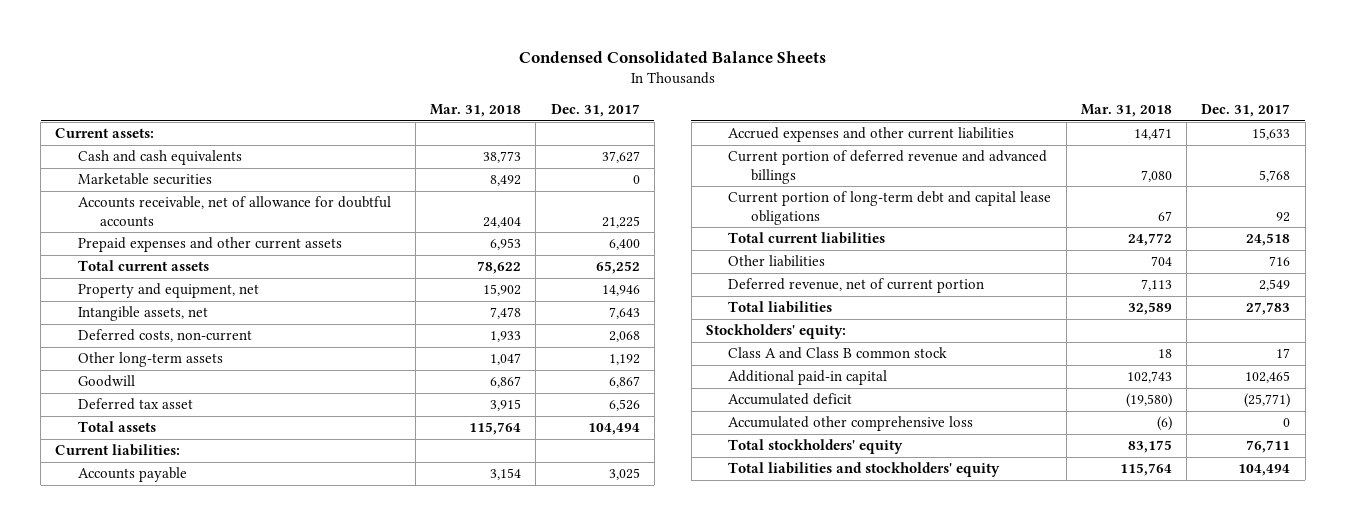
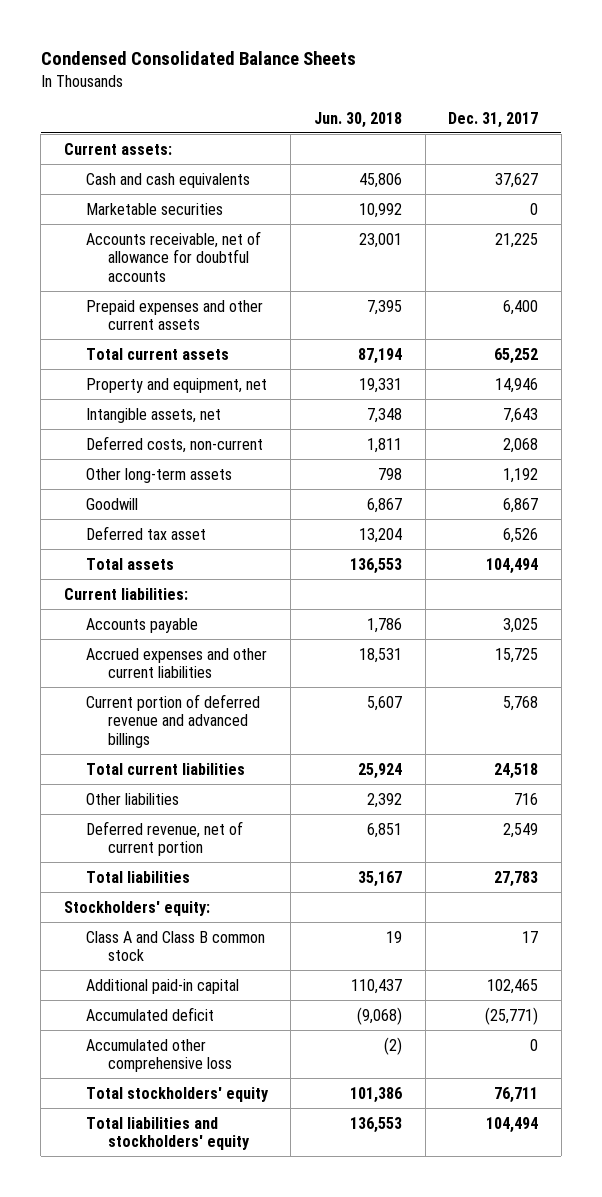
- | Mar. 31, 2018 | Dec. 31, 2017
+ | Jun. 30, 2018 | Dec. 31, 2017
- Accrued expenses and other current liabilities | 14,471 | 15,633
+ Accrued expenses and other current liabilities | 18,531 | 15,725
- Current portion of long-term debt and capital lease obligations | 67 | 92

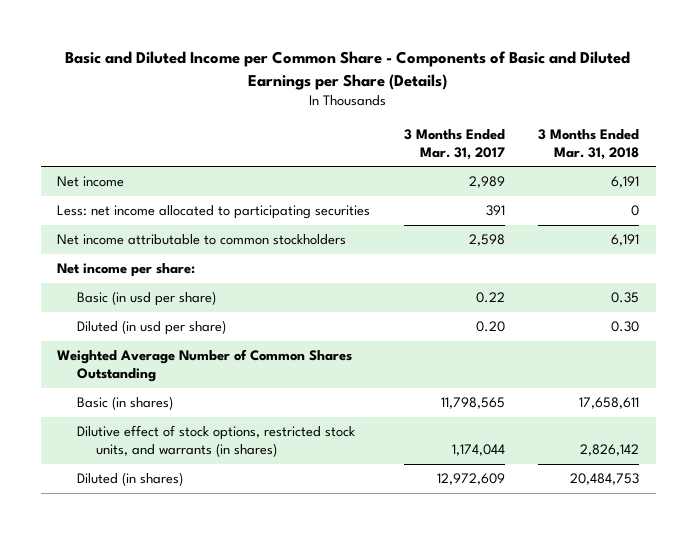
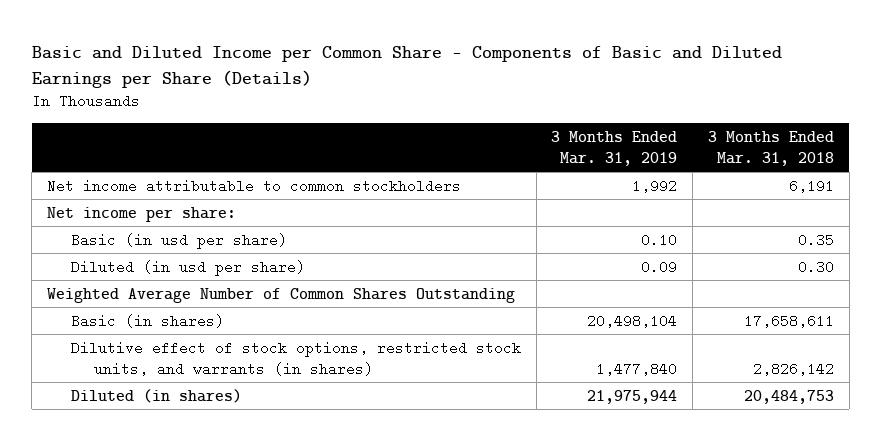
- | 3 Months Ended Mar. 31, 2017 | 3 Months Ended Mar. 31, 2018
+ | 3 Months Ended Mar. 31, 2019 | 3 Months Ended Mar. 31, 2018
- Net income | 2,989 | 6,191
- Less: net income allocated to participating securities | 391 | 0

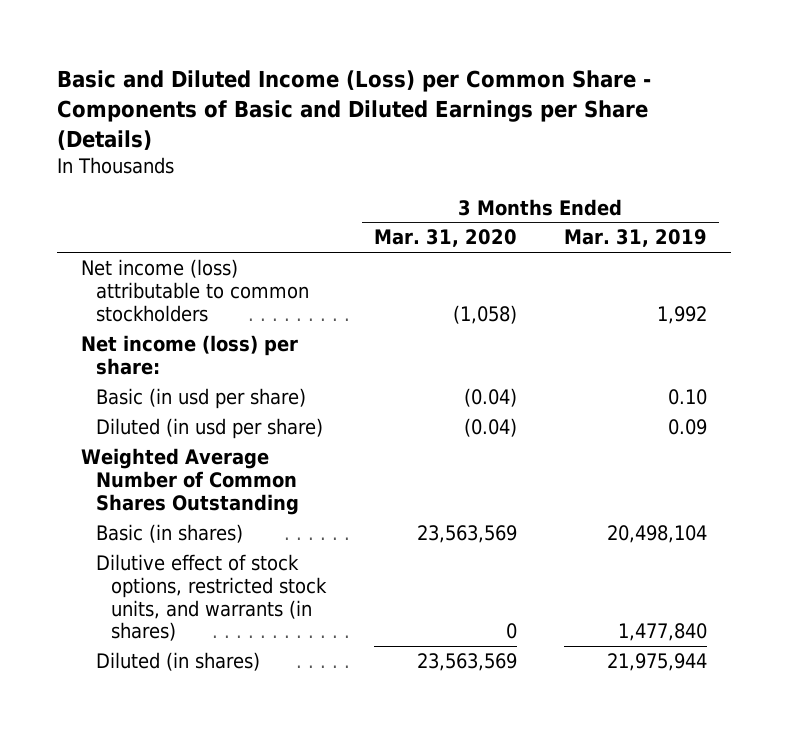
- Basic and Diluted Income per Common Share - Components of Basic and Diluted Earnings per Share (Details)
+ Basic and Diluted Income (Loss) per Common Share - Components of Basic and Diluted Earnings per Share (Details)
- | 3 Months Ended Mar. 31, 2019 | 3 Months Ended Mar. 31, 2018
+ | 3 Months Ended Mar. 31, 2020 | 3 Months Ended Mar. 31, 2019
- Net income attributable to common stockholders | 1,992 | 6,191
- Net income per share:
+ Net income (loss) attributable to common stockholders | (1,058) | 1,992
+ Net income (loss) per share:

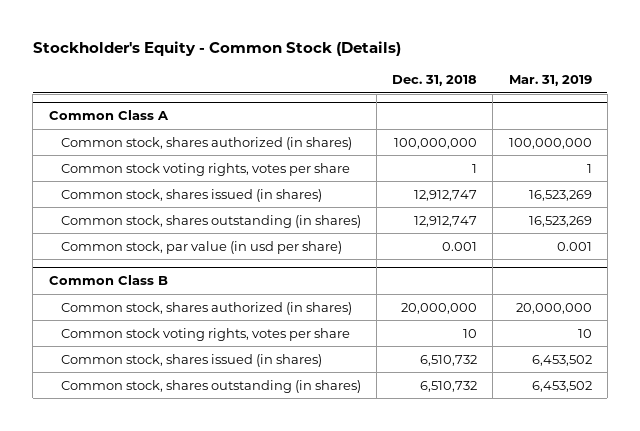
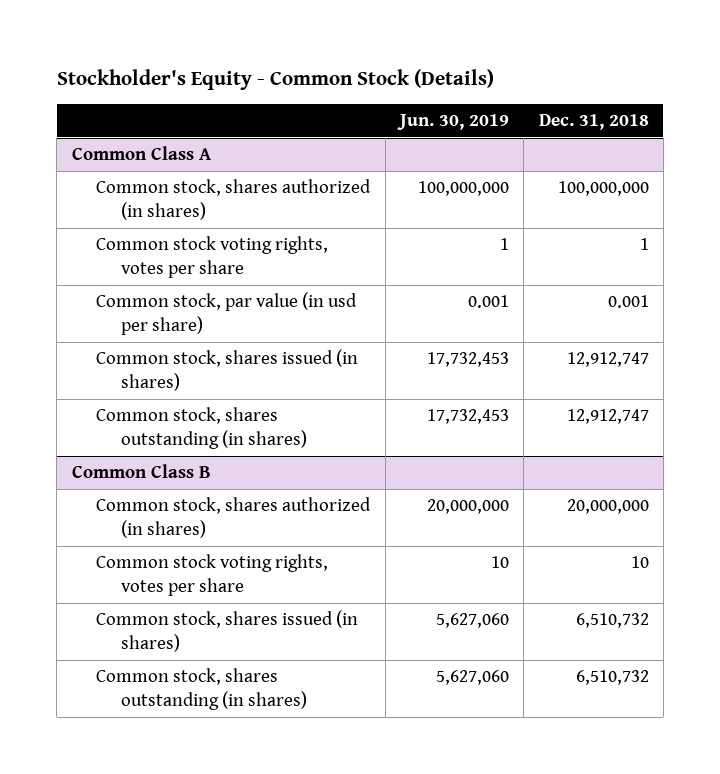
- | Dec. 31, 2018 | Mar. 31, 2019
+ | Jun. 30, 2019 | Dec. 31, 2018
@ Common Class A
moved up: Common stock, par value (in usd per share) | 0.001 | 0.001

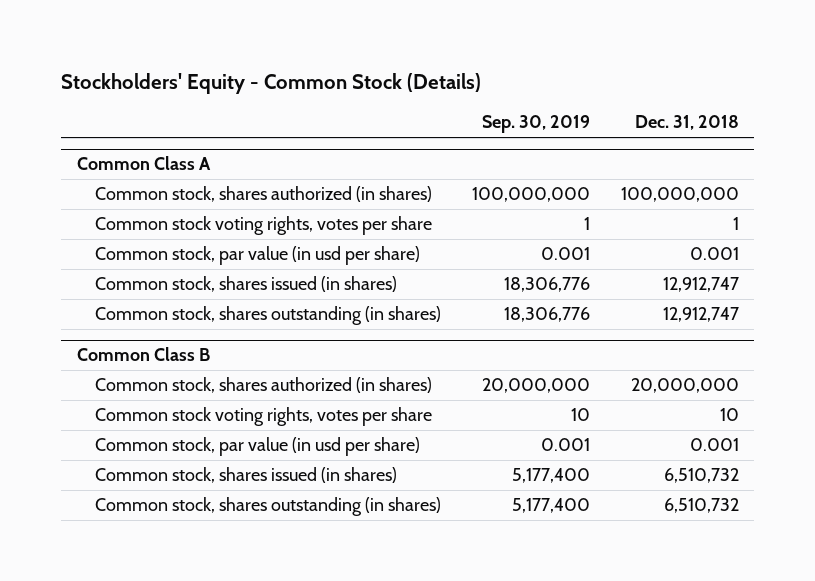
- Stockholder's Equity - Common Stock (Details)
+ Stockholders' Equity - Common Stock (Details)
- | Jun. 30, 2019 | Dec. 31, 2018
+ | Sep. 30, 2019 | Dec. 31, 2018
@ Common Class B
+ Common stock, par value (in usd per share) | 0.001 | 0.001

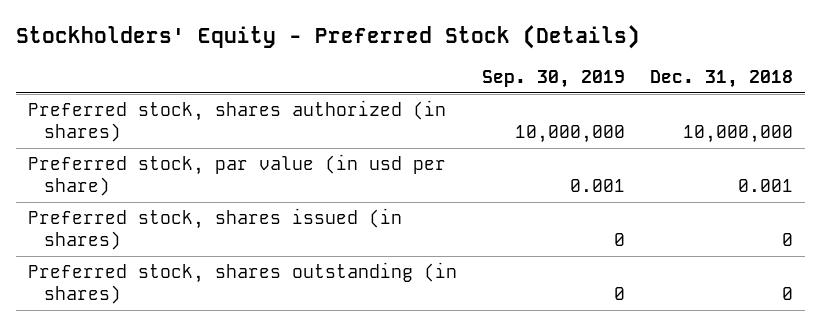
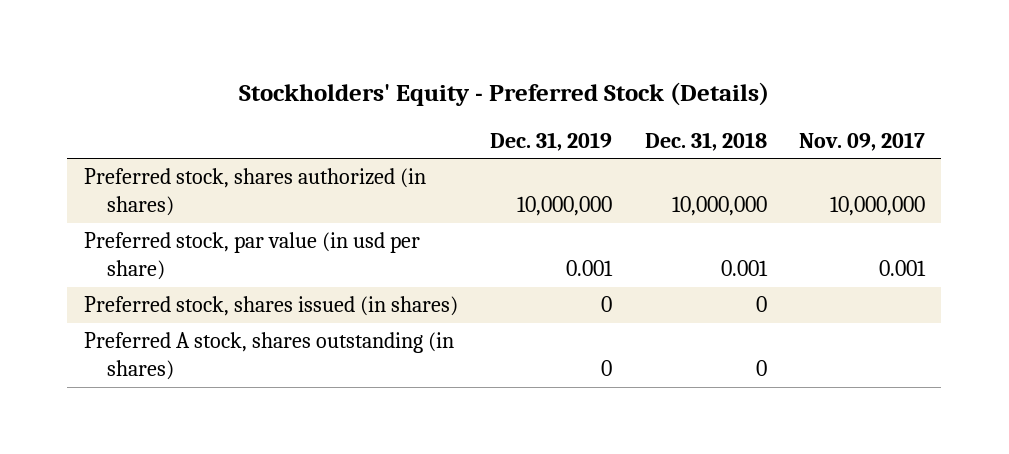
- | Sep. 30, 2019 | Dec. 31, 2018
+ | Dec. 31, 2019 | Dec. 31, 2018 | Nov. 09, 2017
- Preferred stock, shares outstanding (in shares) | 0 | 0
+ Preferred A stock, shares outstanding (in shares) | 0 | 0 |

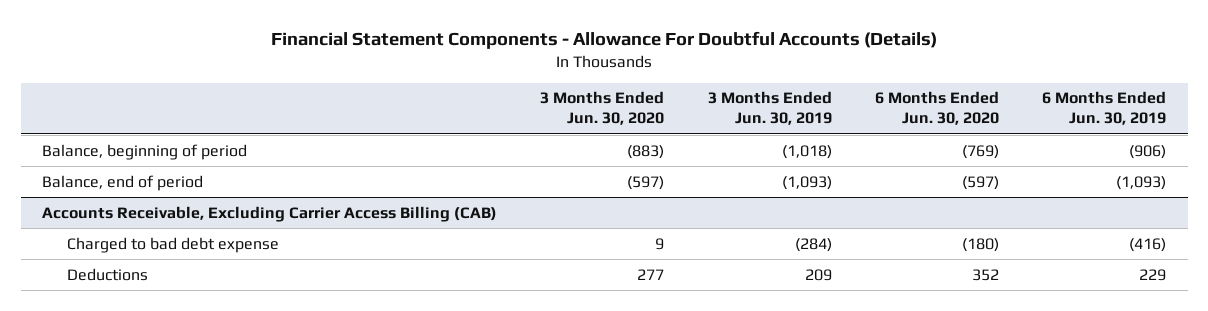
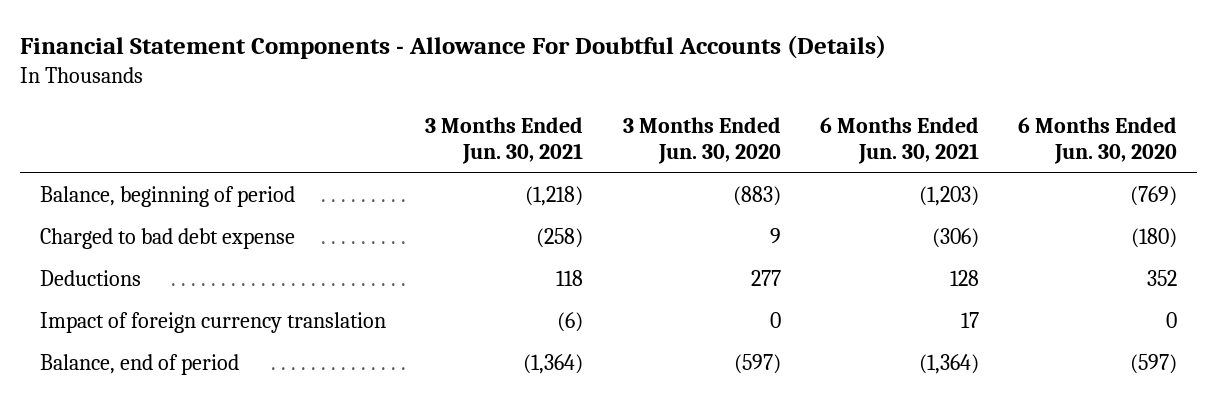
- | 3 Months Ended Jun. 30, 2020 | 3 Months Ended Jun. 30, 2019 | 6 Months Ended Jun. 30, 2020 | 6 Months Ended Jun. 30, 2019
+ | 3 Months Ended Jun. 30, 2021 | 3 Months Ended Jun. 30, 2020 | 6 Months Ended Jun. 30, 2021 | 6 Months Ended Jun. 30, 2020
- Accounts Receivable, Excluding Carrier Access Billing (CAB)
+ Impact of foreign currency translation | (6) | 0 | 17 | 0
moved down: Balance, end of period | (1,364) | (597) | (1,364) | (597)

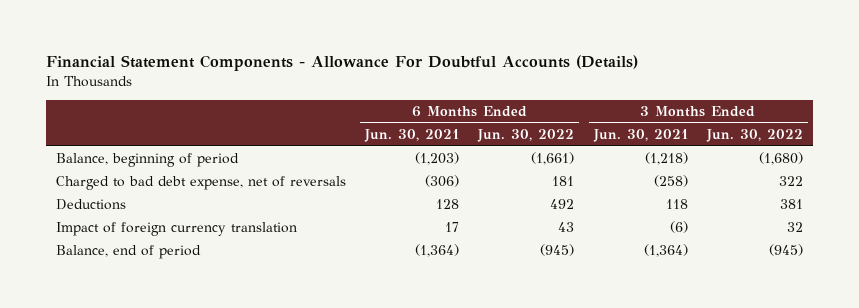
- | 3 Months Ended Jun. 30, 2021 | 3 Months Ended Jun. 30, 2020 | 6 Months Ended Jun. 30, 2021 | 6 Months Ended Jun. 30, 2020
+ | 6 Months Ended Jun. 30, 2021 | 6 Months Ended Jun. 30, 2022 | 3 Months Ended Jun. 30, 2021 | 3 Months Ended Jun. 30, 2022
- Charged to bad debt expense | (258) | 9 | (306) | (180)
+ Charged to bad debt expense, net of reversals | (306) | 181 | (258) | 322

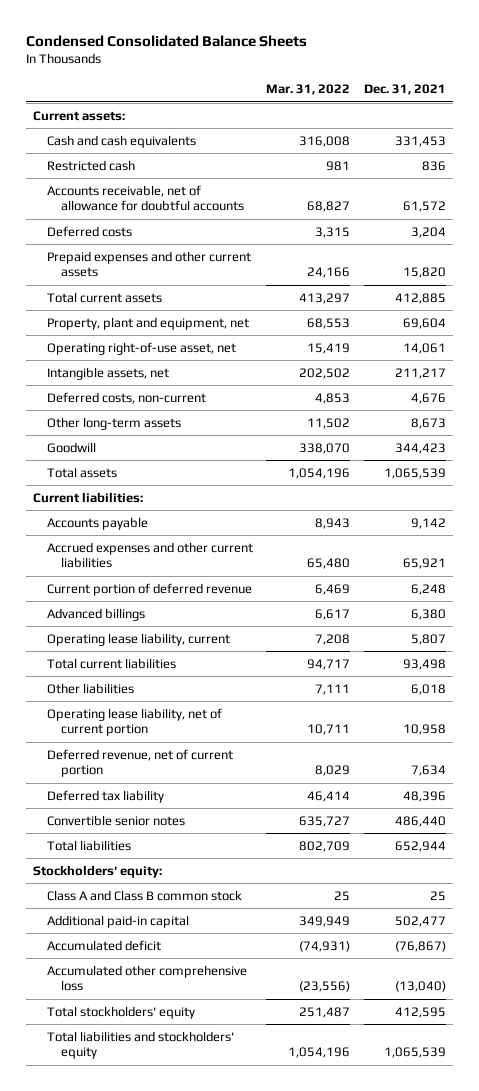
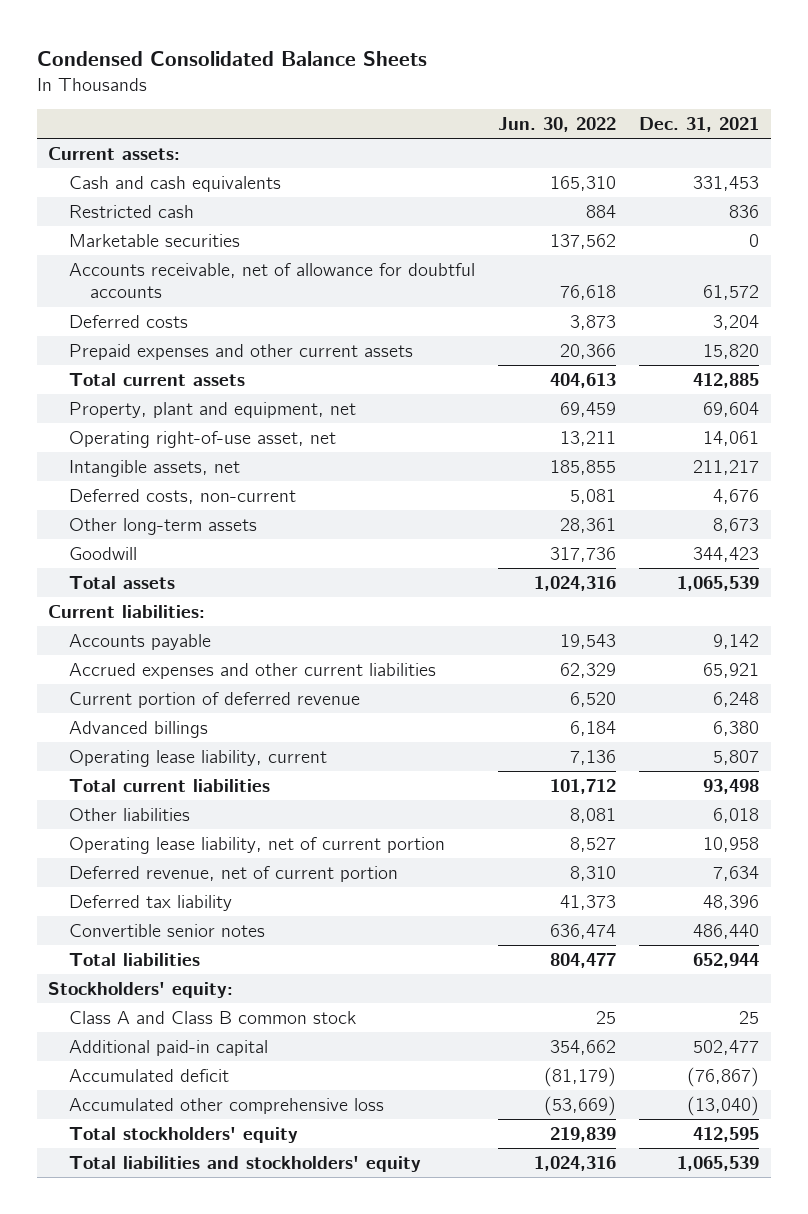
- | Mar. 31, 2022 | Dec. 31, 2021
+ | Jun. 30, 2022 | Dec. 31, 2021
+ Marketable securities | 137,562 | 0

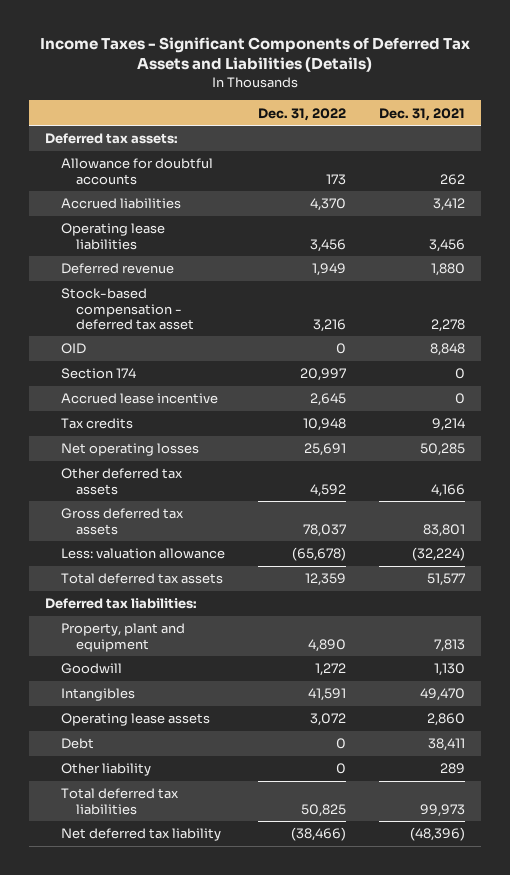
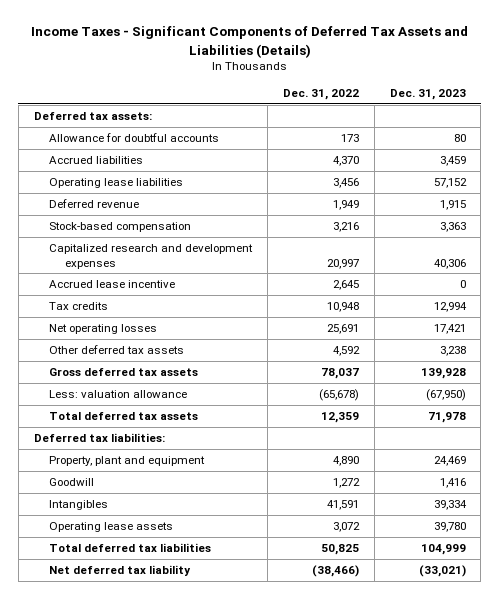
- | Dec. 31, 2022 | Dec. 31, 2021
+ | Dec. 31, 2022 | Dec. 31, 2023
- Stock-based compensation - deferred tax asset | 3,216 | 2,278
- OID | 0 | 8,848
- Section 174 | 20,997 | 0
+ Stock-based compensation | 3,216 | 3,363
+ Capitalized research and development expenses | 20,997 | 40,306
- Debt | 0 | 38,411
- Other liability | 0 | 289

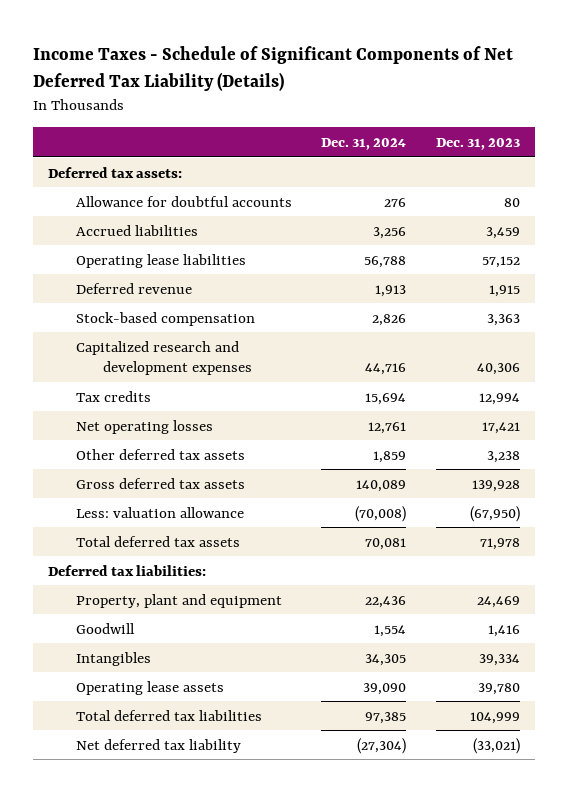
- Income Taxes - Significant Components of Deferred Tax Assets and Liabilities (Details)
+ Income Taxes - Schedule of Significant Components of Net Deferred Tax Liability (Details)
- | Dec. 31, 2022 | Dec. 31, 2023
+ | Dec. 31, 2024 | Dec. 31, 2023
- Accrued lease incentive | 2,645 | 0

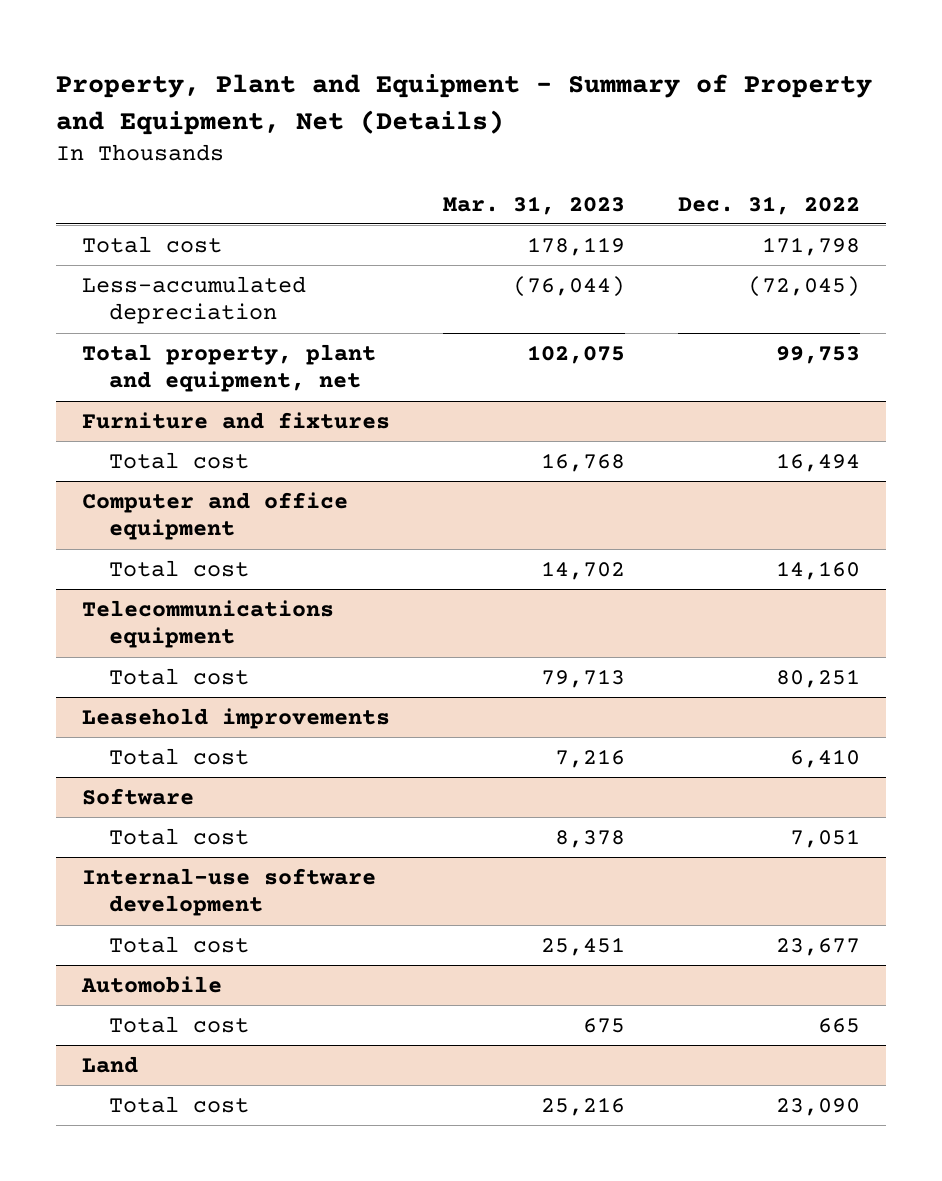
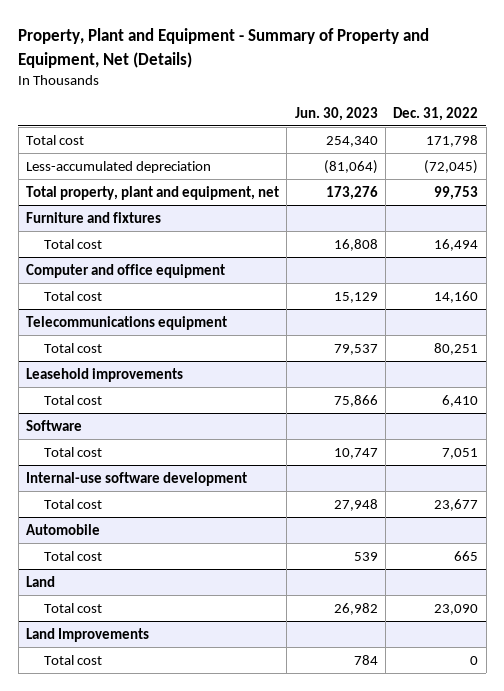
- | Mar. 31, 2023 | Dec. 31, 2022
+ | Jun. 30, 2023 | Dec. 31, 2022
+ Land Improvements
+ Total cost | 784 | 0

